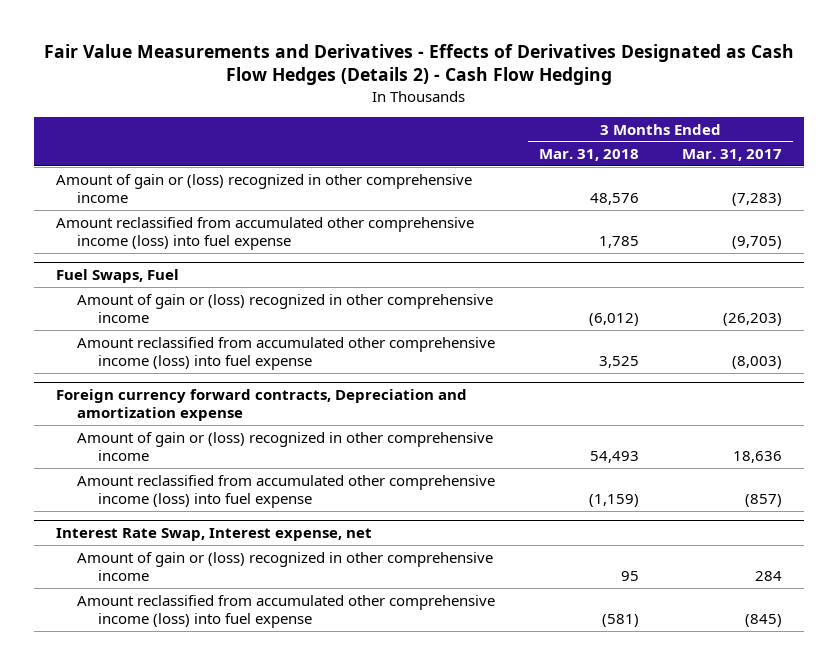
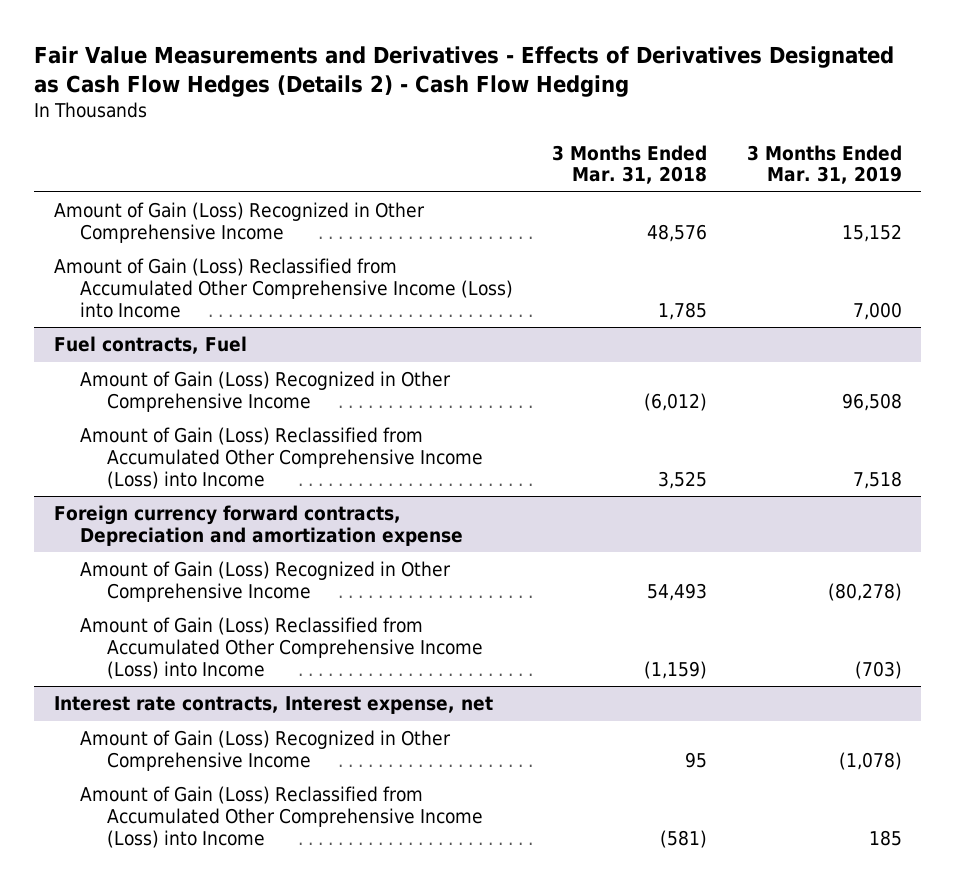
- | 3 Months Ended Mar. 31, 2018 | 3 Months Ended Mar. 31, 2017
+ | 3 Months Ended Mar. 31, 2018 | 3 Months Ended Mar. 31, 2019
- Amount of gain or (loss) recognized in other comprehensive income | 48,576 | (7,283)
- Amount reclassified from accumulated other comprehensive income (loss) into fuel expense | 1,785 | (9,705)
- Fuel Swaps, Fuel
- Amount of gain or (loss) recognized in other comprehensive income | (6,012) | (26,203)
- Amount reclassified from accumulated other comprehensive income (loss) into fuel expense | 3,525 | (8,003)
+ Amount of Gain (Loss) Recognized in Other Comprehensive Income | 48,576 | 15,152
+ Amount of Gain (Loss) Reclassified from Accumulated Other Comprehensive Income (Loss) into Income | 1,785 | 7,000
+ Fuel contracts, Fuel
+ Amount of Gain (Loss) Recognized in Other Comprehensive Income | (6,012) | 96,508
+ Amount of Gain (Loss) Reclassified from Accumulated Other Comprehensive Income (Loss) into Income | 3,525 | 7,518
@ Foreign currency forward contracts, Depreciation and amortization expense
- Amount of gain or (loss) recognized in other comprehensive income | 54,493 | 18,636
- Amount reclassified from accumulated other comprehensive income (loss) into fuel expense | (1,159) | (857)
- Interest Rate Swap, Interest expense, net
- Amount of gain or (loss) recognized in other comprehensive income | 95 | 284
- Amount reclassified from accumulated other comprehensive income (loss) into fuel expense | (581) | (845)
@ Foreign currency forward contracts, Depreciation and amortization expense
+ Amount of Gain (Loss) Recognized in Other Comprehensive Income | 54,493 | (80,278)
+ Amount of Gain (Loss) Reclassified from Accumulated Other Comprehensive Income (Loss) into Income | (1,159) | (703)
+ Interest rate contracts, Interest expense, net
+ Amount of Gain (Loss) Recognized in Other Comprehensive Income | 95 | (1,078)
+ Amount of Gain (Loss) Reclassified from Accumulated Other Comprehensive Income (Loss) into Income | (581) | 185

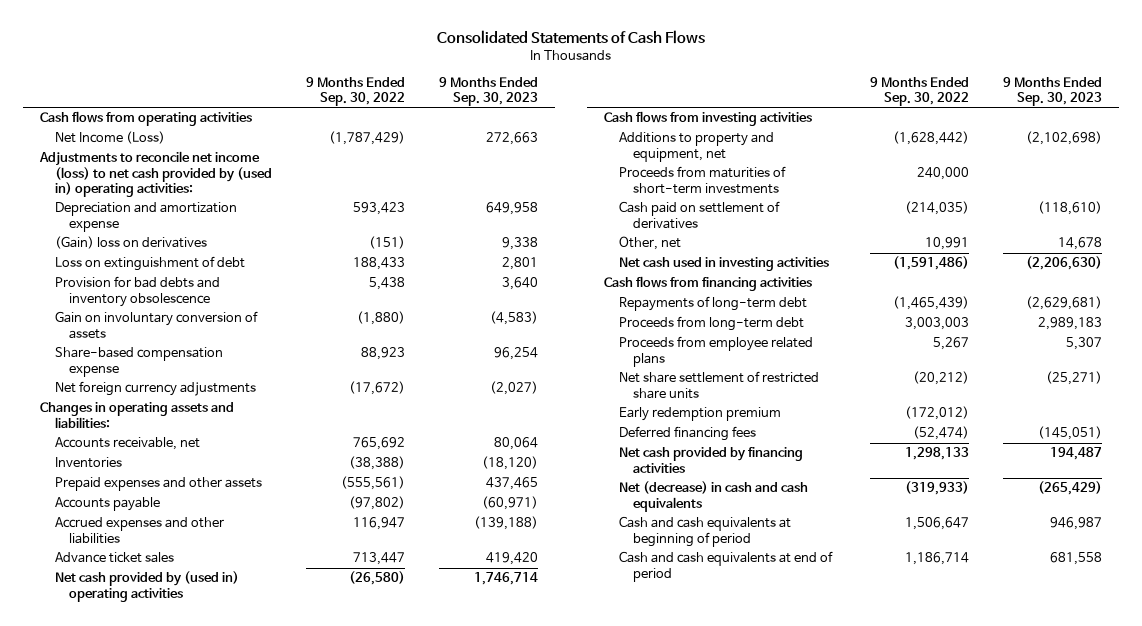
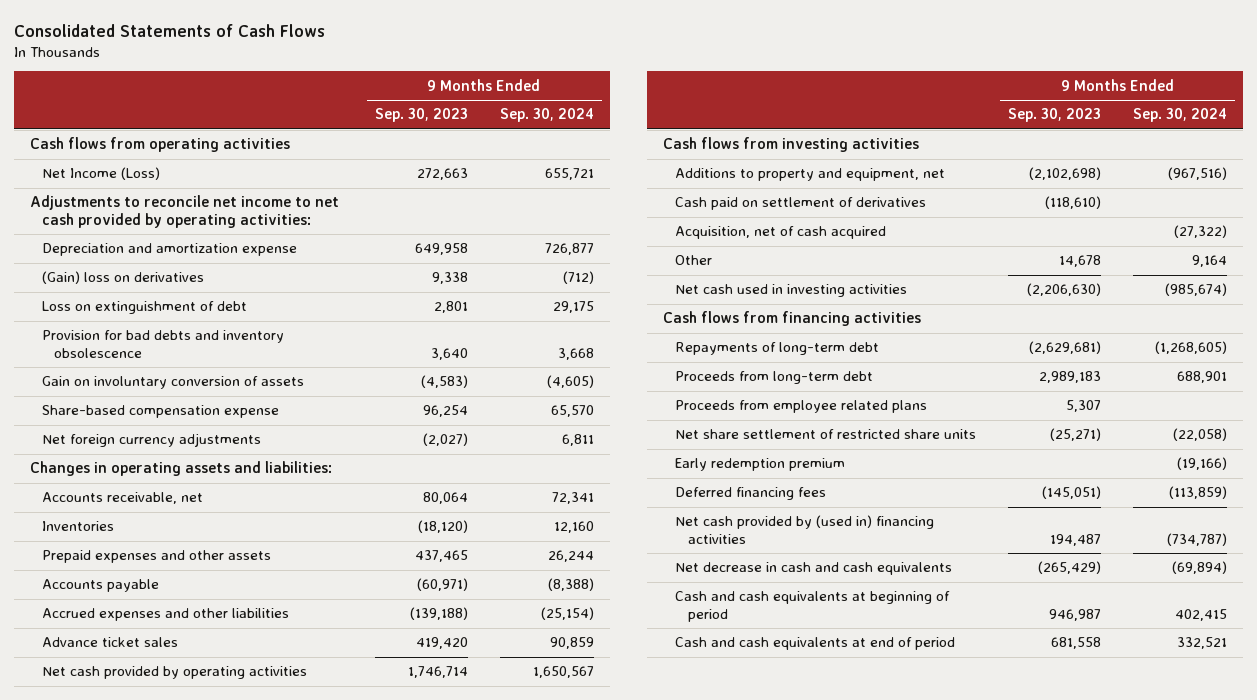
- | 9 Months Ended Sep. 30, 2022 | 9 Months Ended Sep. 30, 2023
+ | 9 Months Ended Sep. 30, 2023 | 9 Months Ended Sep. 30, 2024
- Adjustments to reconcile net income (loss) to net cash provided by (used in) operating activities:
+ Adjustments to reconcile net income to net cash provided by operating activities:
- Net cash provided by (used in) operating activities | (26,580) | 1,746,714
+ Net cash provided by operating activities | 1,746,714 | 1,650,567
- Proceeds from maturities of short-term investments | 240,000 |
- Other, net | 10,991 | 14,678
+ Acquisition, net of cash acquired | | (27,322)
+ Other | 14,678 | 9,164
- Net cash provided by financing activities | 1,298,133 | 194,487
- Net (decrease) in cash and cash equivalents | (319,933) | (265,429)
+ Net cash provided by (used in) financing activities | 194,487 | (734,787)
+ Net decrease in cash and cash equivalents | (265,429) | (69,894)

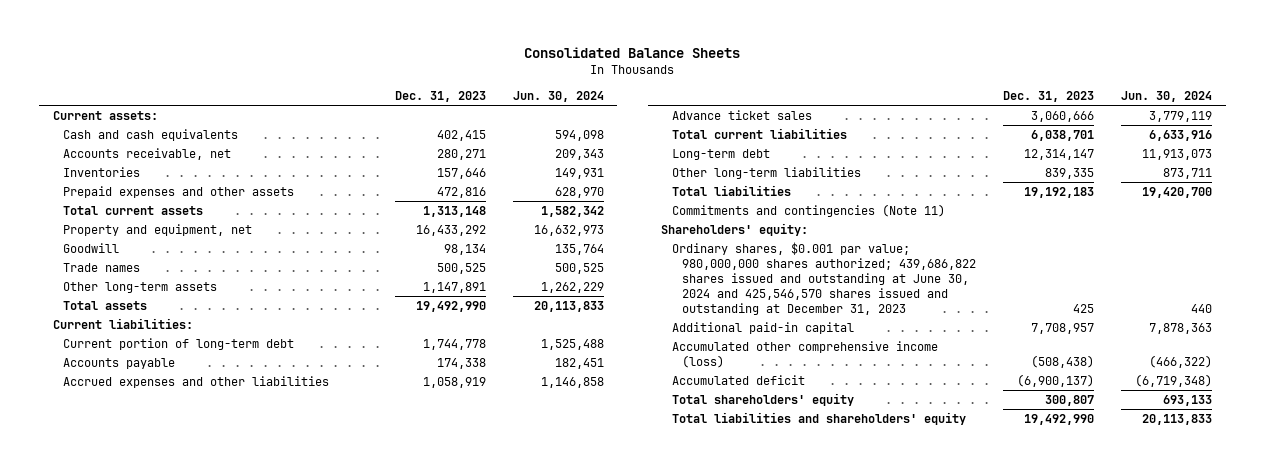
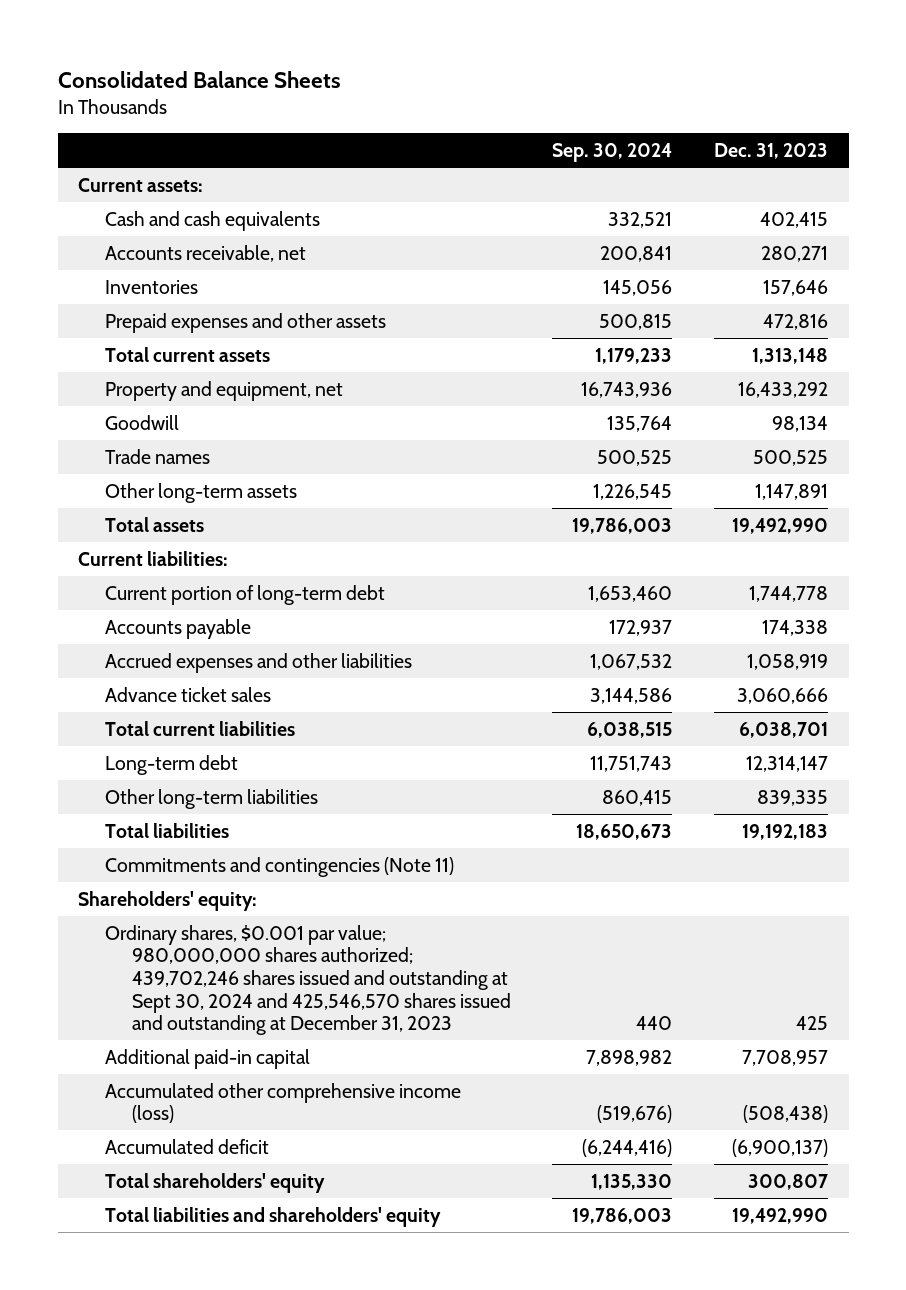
- | Dec. 31, 2023 | Jun. 30, 2024
+ | Sep. 30, 2024 | Dec. 31, 2023
- Ordinary shares, $0.001 par value; 980,000,000 shares authorized; 439,686,822 shares issued and outstanding at June 30, 2024 and 425,546,570 shares issued and outstanding at December 31, 2023 | 425 | 440
+ Ordinary shares, $0.001 par value; 980,000,000 shares authorized; 439,702,246 shares issued and outstanding at Sept 30, 2024 and 425,546,570 shares issued and outstanding at December 31, 2023 | 440 | 425

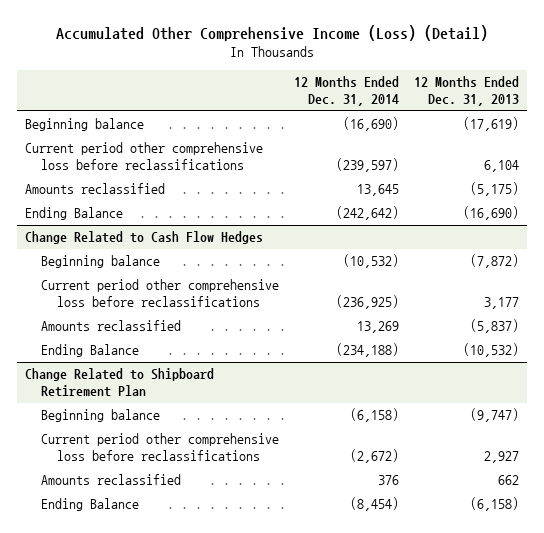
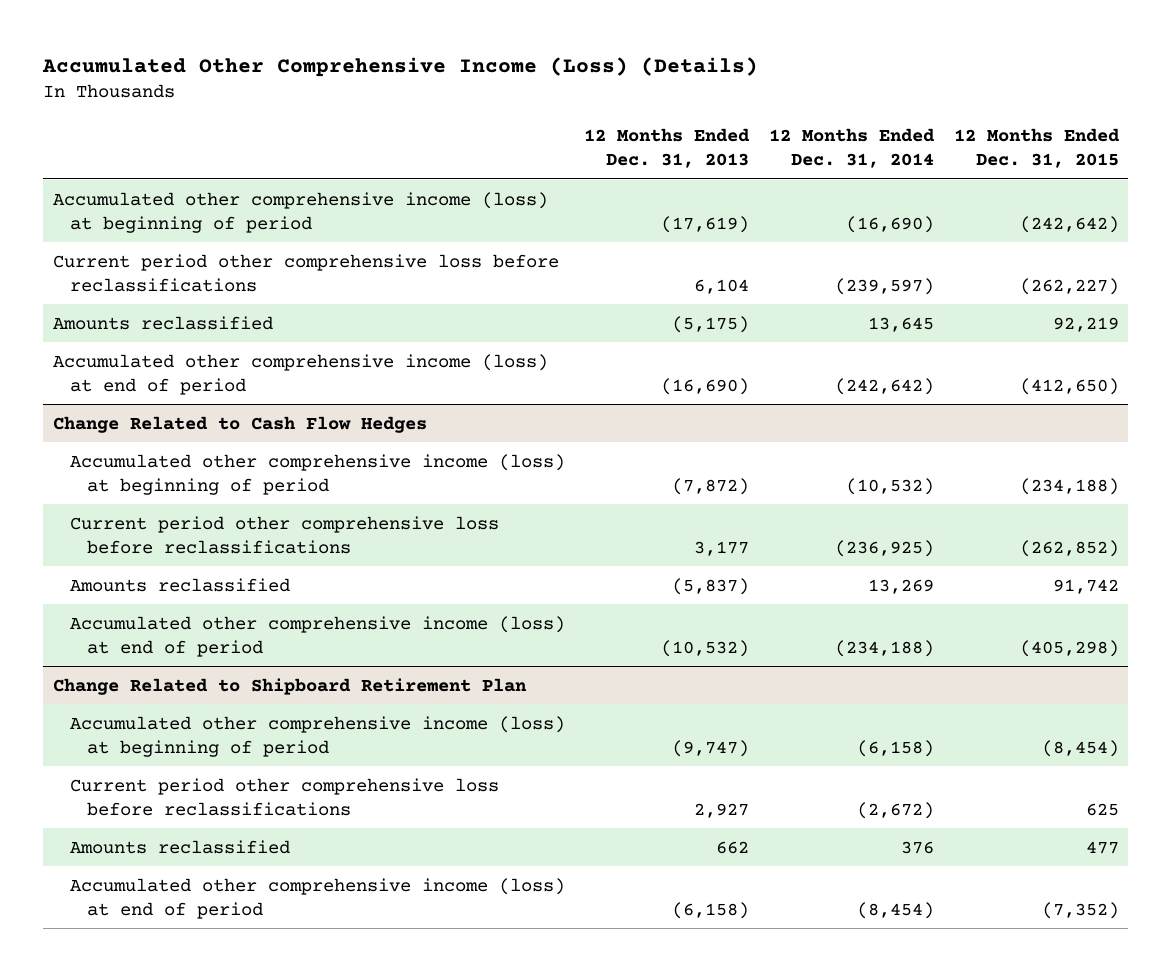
- Accumulated Other Comprehensive Income (Loss) (Detail)
+ Accumulated Other Comprehensive Income (Loss) (Details)
- | 12 Months Ended Dec. 31, 2014 | 12 Months Ended Dec. 31, 2013
+ | 12 Months Ended Dec. 31, 2013 | 12 Months Ended Dec. 31, 2014 | 12 Months Ended Dec. 31, 2015
- Beginning balance | (16,690) | (17,619)
+ Accumulated other comprehensive income (loss) at beginning of period | (17,619) | (16,690) | (242,642)
- Ending Balance | (242,642) | (16,690)
+ Accumulated other comprehensive income (loss) at end of period | (16,690) | (242,642) | (412,650)
@ Change Related to Cash Flow Hedges
- Beginning balance | (10,532) | (7,872)
+ Accumulated other comprehensive income (loss) at beginning of period | (7,872) | (10,532) | (234,188)
- Ending Balance | (234,188) | (10,532)
+ Accumulated other comprehensive income (loss) at end of period | (10,532) | (234,188) | (405,298)
@ Change Related to Shipboard Retirement Plan
- Beginning balance | (6,158) | (9,747)
+ Accumulated other comprehensive income (loss) at beginning of period | (9,747) | (6,158) | (8,454)
- Ending Balance | (8,454) | (6,158)
+ Accumulated other comprehensive income (loss) at end of period | (6,158) | (8,454) | (7,352)

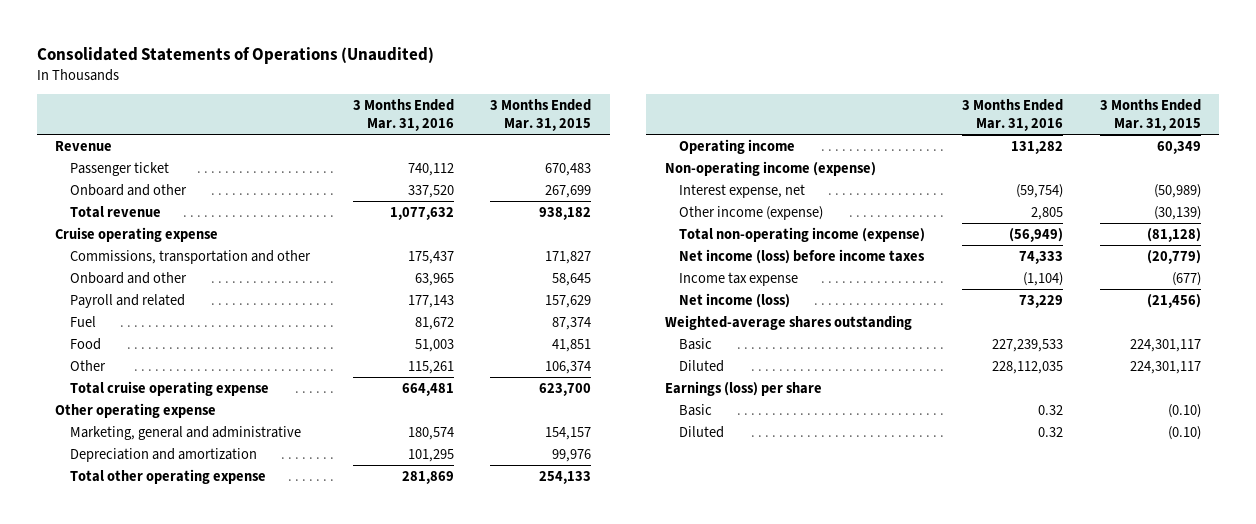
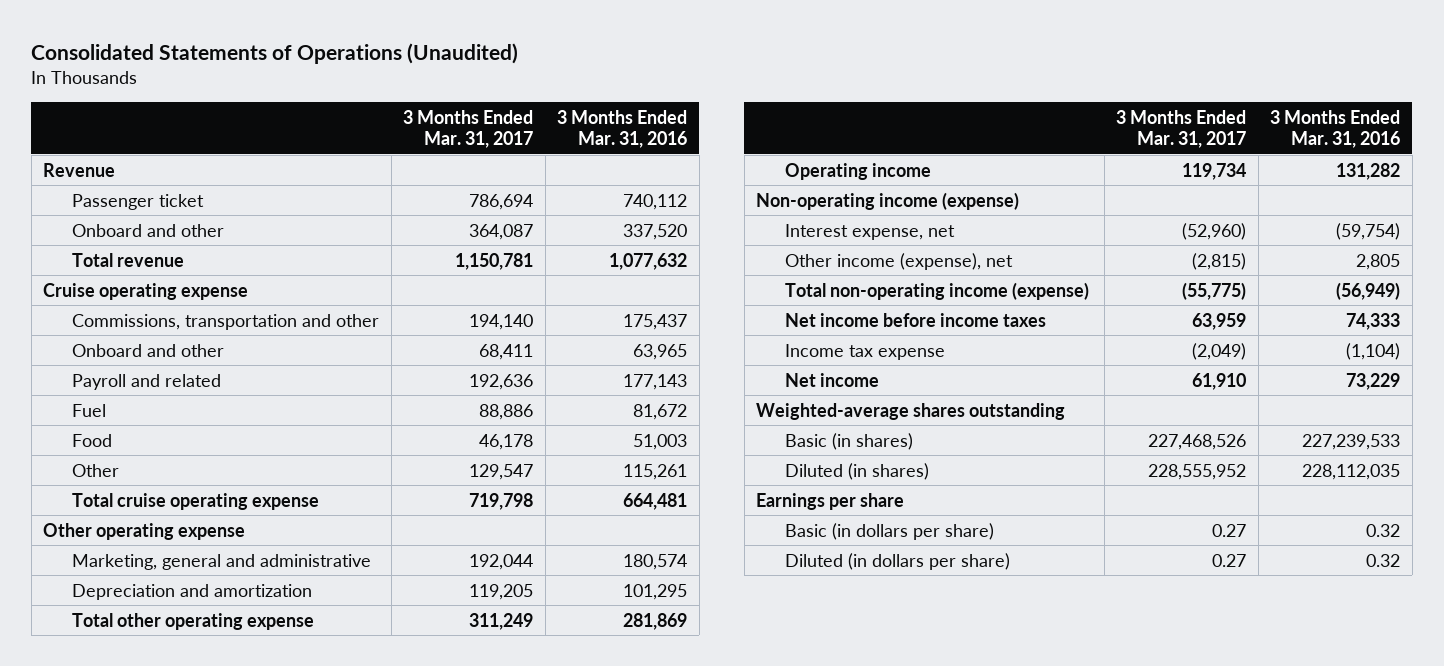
- | 3 Months Ended Mar. 31, 2016 | 3 Months Ended Mar. 31, 2015
+ | 3 Months Ended Mar. 31, 2017 | 3 Months Ended Mar. 31, 2016
- Other income (expense) | 2,805 | (30,139)
+ Other income (expense), net | (2,815) | 2,805
- Net income (loss) before income taxes | 74,333 | (20,779)
+ Net income before income taxes | 63,959 | 74,333
- Net income (loss) | 73,229 | (21,456)
+ Net income | 61,910 | 73,229
- Basic | 227,239,533 | 224,301,117
- Diluted | 228,112,035 | 224,301,117
- Earnings (loss) per share
- Basic | 0.32 | (0.10)
- Diluted | 0.32 | (0.10)
+ Basic (in shares) | 227,468,526 | 227,239,533
+ Diluted (in shares) | 228,555,952 | 228,112,035
+ Earnings per share
+ Basic (in dollars per share) | 0.27 | 0.32
+ Diluted (in dollars per share) | 0.27 | 0.32

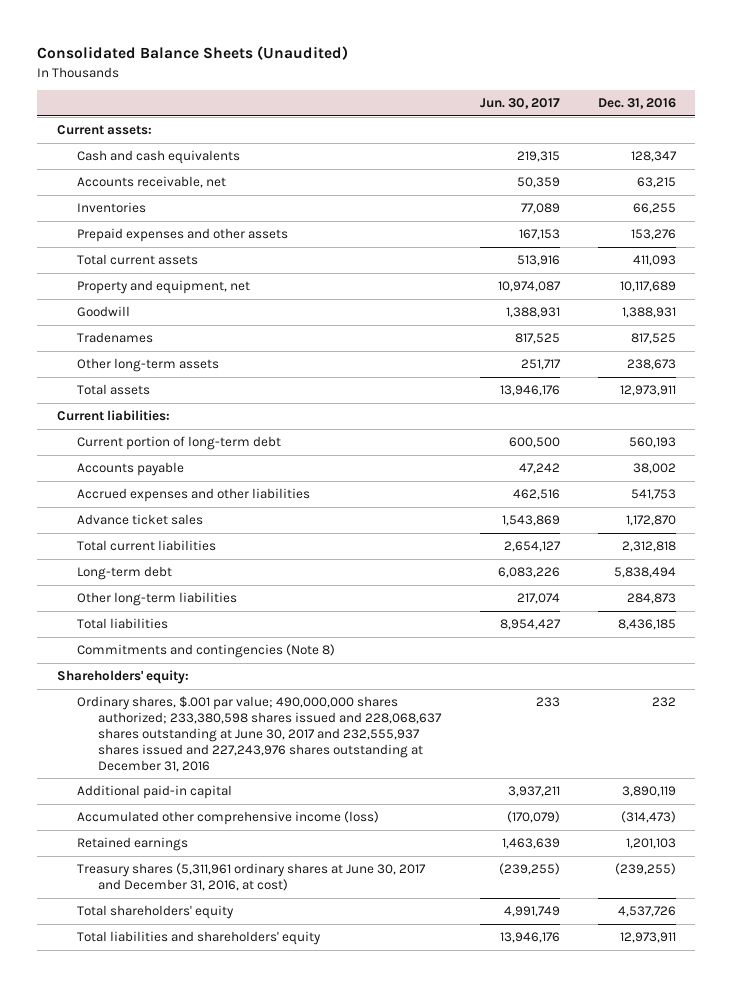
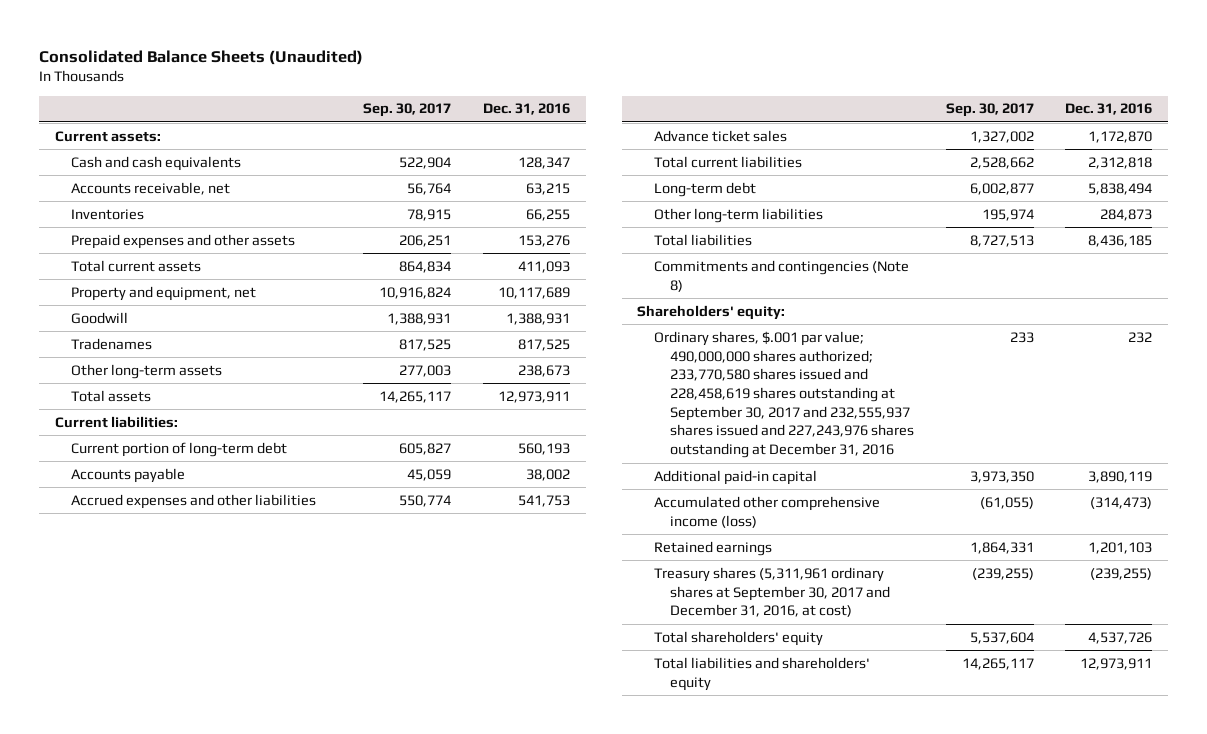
- | Jun. 30, 2017 | Dec. 31, 2016
+ | Sep. 30, 2017 | Dec. 31, 2016
- Ordinary shares, $.001 par value; 490,000,000 shares authorized; 233,380,598 shares issued and 228,068,637 shares outstanding at June 30, 2017 and 232,555,937 shares issued and 227,243,976 shares outstanding at December 31, 2016 | 233 | 232
+ Ordinary shares, $.001 par value; 490,000,000 shares authorized; 233,770,580 shares issued and 228,458,619 shares outstanding at September 30, 2017 and 232,555,937 shares issued and 227,243,976 shares outstanding at December 31, 2016 | 233 | 232
- Treasury shares (5,311,961 ordinary shares at June 30, 2017 and December 31, 2016, at cost) | (239,255) | (239,255)
+ Treasury shares (5,311,961 ordinary shares at September 30, 2017 and December 31, 2016, at cost) | (239,255) | (239,255)

